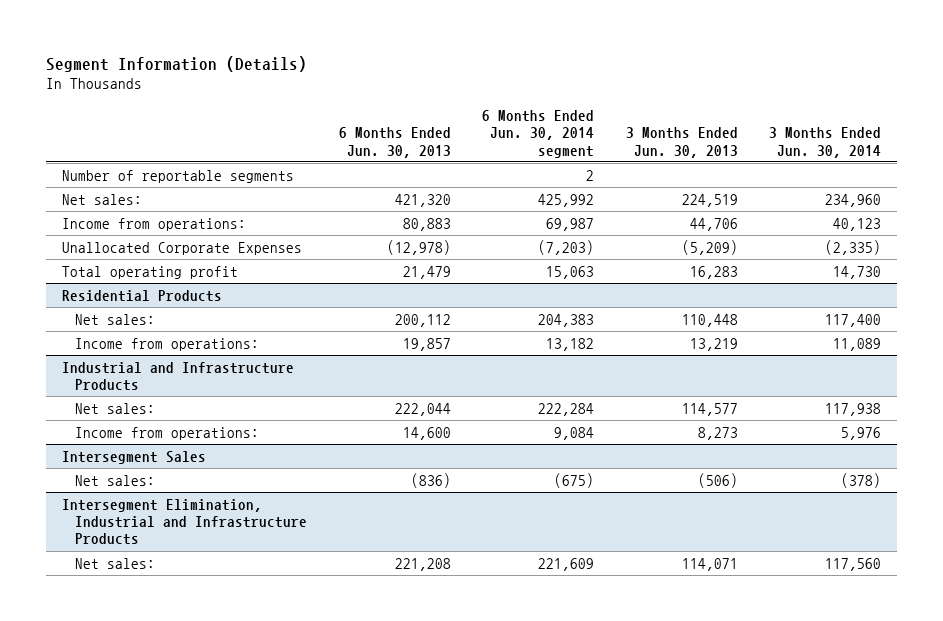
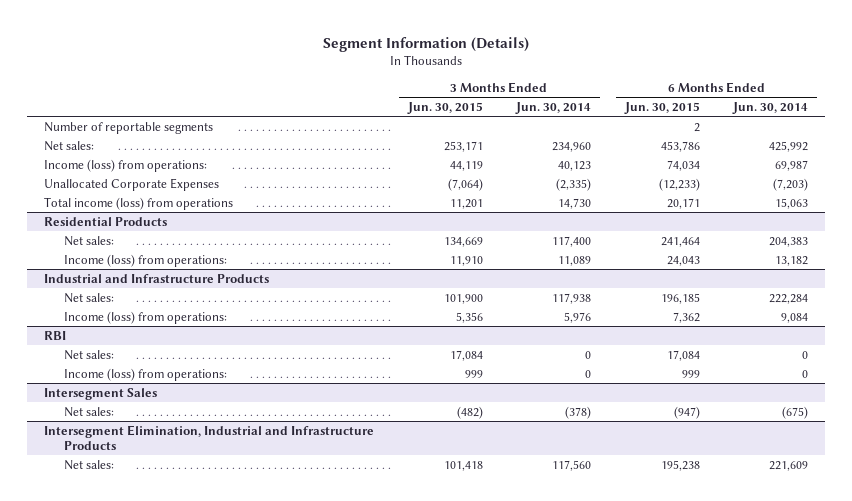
- | 6 Months Ended Jun. 30, 2013 | 6 Months Ended Jun. 30, 2014 segment | 3 Months Ended Jun. 30, 2013 | 3 Months Ended Jun. 30, 2014
+ | 3 Months Ended Jun. 30, 2015 | 3 Months Ended Jun. 30, 2014 | 6 Months Ended Jun. 30, 2015 | 6 Months Ended Jun. 30, 2014
- Income from operations: | 80,883 | 69,987 | 44,706 | 40,123
+ Income (loss) from operations: | 44,119 | 40,123 | 74,034 | 69,987
- Total operating profit | 21,479 | 15,063 | 16,283 | 14,730
+ Total income (loss) from operations | 11,201 | 14,730 | 20,171 | 15,063
@ Residential Products
- Income from operations: | 19,857 | 13,182 | 13,219 | 11,089
+ Income (loss) from operations: | 11,910 | 11,089 | 24,043 | 13,182
@ Industrial and Infrastructure Products
- Income from operations: | 14,600 | 9,084 | 8,273 | 5,976
+ Income (loss) from operations: | 5,356 | 5,976 | 7,362 | 9,084
+ RBI
+ Net sales: | 17,084 | 0 | 17,084 | 0
+ Income (loss) from operations: | 999 | 0 | 999 | 0

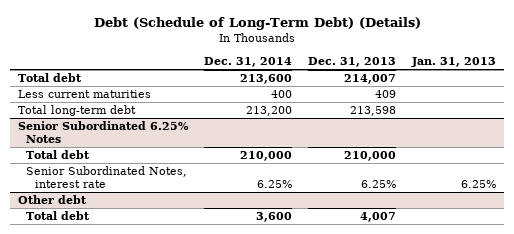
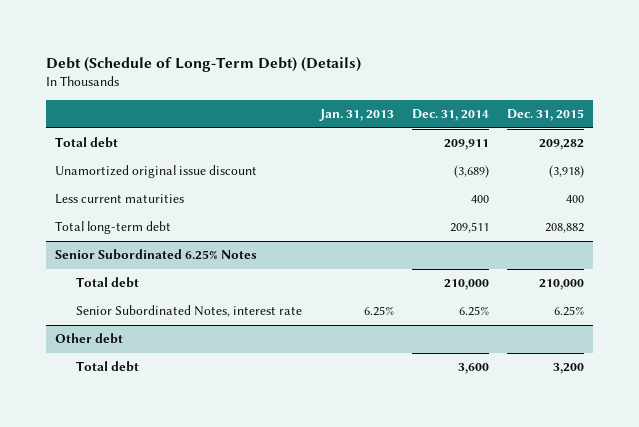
- | Dec. 31, 2014 | Dec. 31, 2013 | Jan. 31, 2013
+ | Jan. 31, 2013 | Dec. 31, 2014 | Dec. 31, 2015
- Total debt | 213,600 | 214,007 |
+ Total debt | | 209,911 | 209,282
+ Unamortized original issue discount | | (3,689) | (3,918)
- Total long-term debt | 213,200 | 213,598 |
+ Total long-term debt | | 209,511 | 208,882

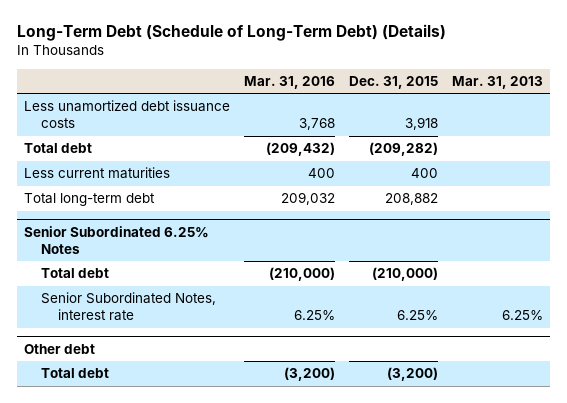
- Debt (Schedule of Long-Term Debt) (Details)
+ Long-Term Debt (Schedule of Long-Term Debt) (Details)
- | Jan. 31, 2013 | Dec. 31, 2014 | Dec. 31, 2015
+ | Mar. 31, 2016 | Dec. 31, 2015 | Mar. 31, 2013
- Total debt | | 209,911 | 209,282
- Unamortized original issue discount | | (3,689) | (3,918)
+ Less unamortized debt issuance costs | 3,768 | 3,918 |
+ Total debt | (209,432) | (209,282) |
@ Senior Subordinated 6.25% Notes
- Total debt | | 210,000 | 210,000
+ Total debt | (210,000) | (210,000) |
@ Other debt
- Total debt | | 3,600 | 3,200
+ Total debt | (3,200) | (3,200) |

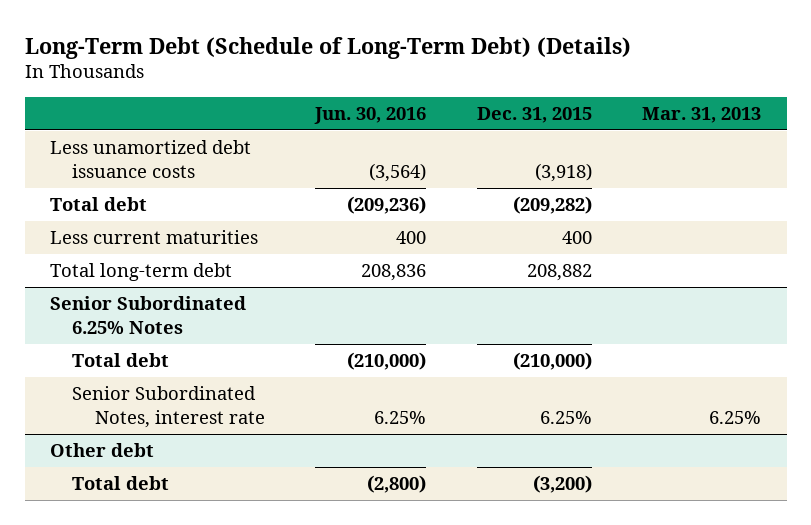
- | Mar. 31, 2016 | Dec. 31, 2015 | Mar. 31, 2013
+ | Jun. 30, 2016 | Dec. 31, 2015 | Mar. 31, 2013
- Less unamortized debt issuance costs | 3,768 | 3,918 |
+ Less unamortized debt issuance costs | (3,564) | (3,918) |

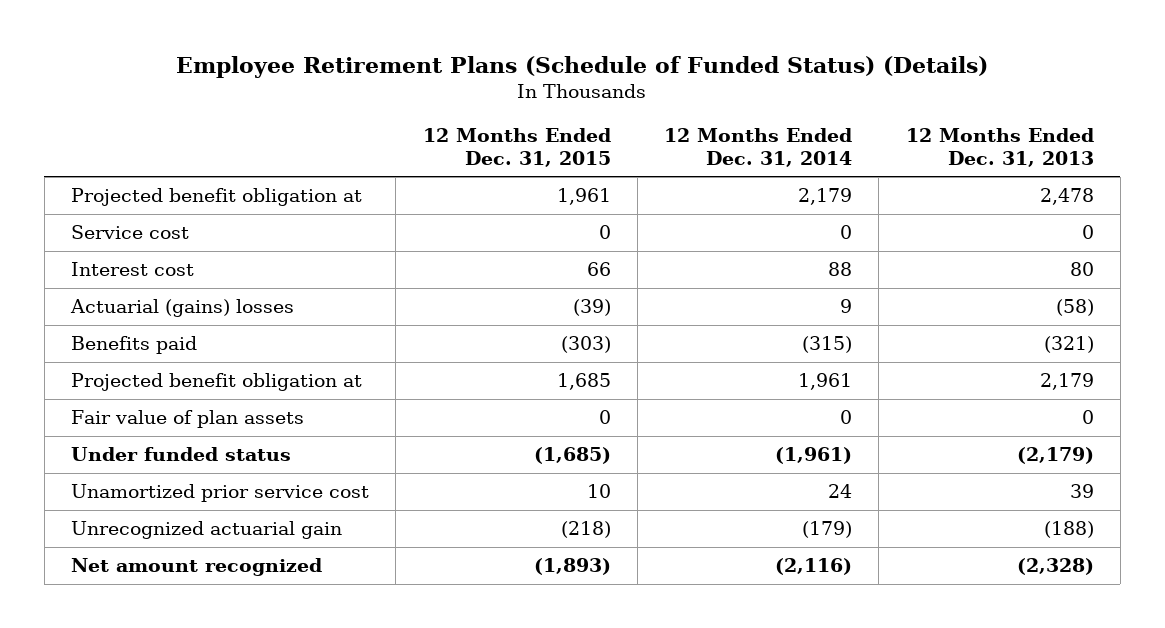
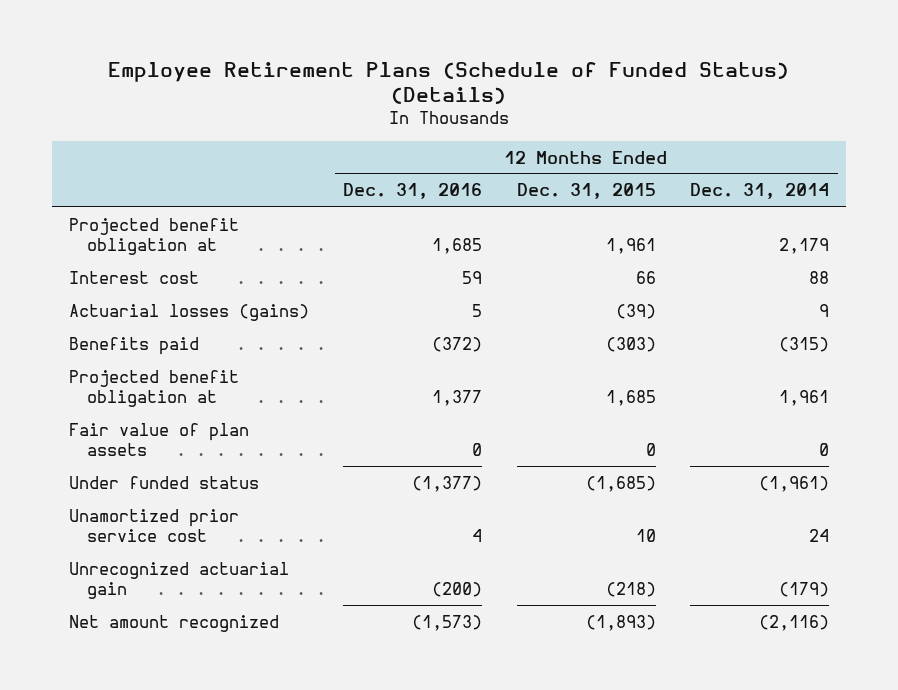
- | 12 Months Ended Dec. 31, 2015 | 12 Months Ended Dec. 31, 2014 | 12 Months Ended Dec. 31, 2013
+ | 12 Months Ended Dec. 31, 2016 | 12 Months Ended Dec. 31, 2015 | 12 Months Ended Dec. 31, 2014
- Service cost | 0 | 0 | 0
- Actuarial (gains) losses | (39) | 9 | (58)
+ Actuarial losses (gains) | 5 | (39) | 9

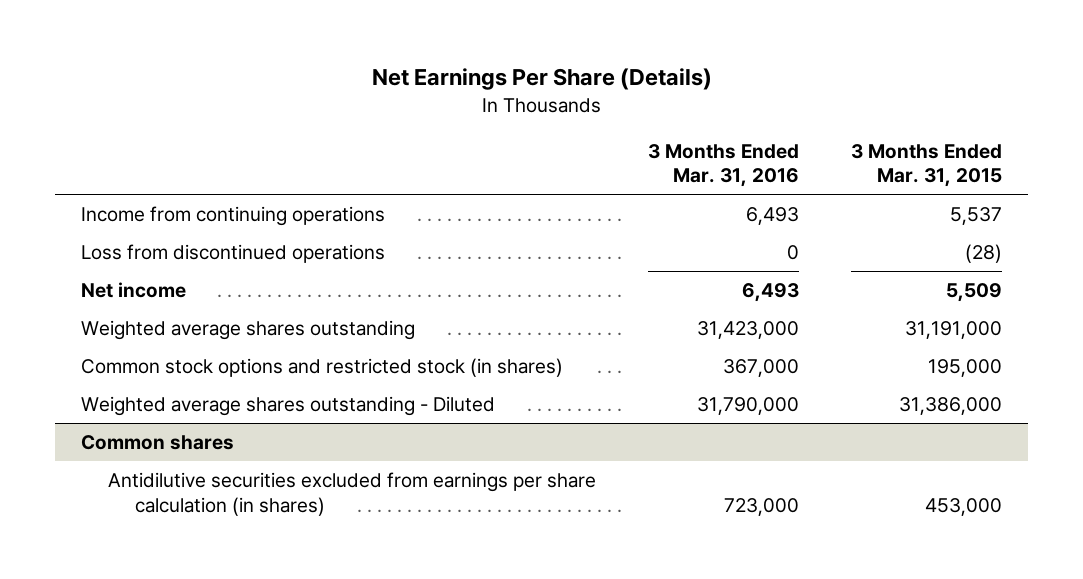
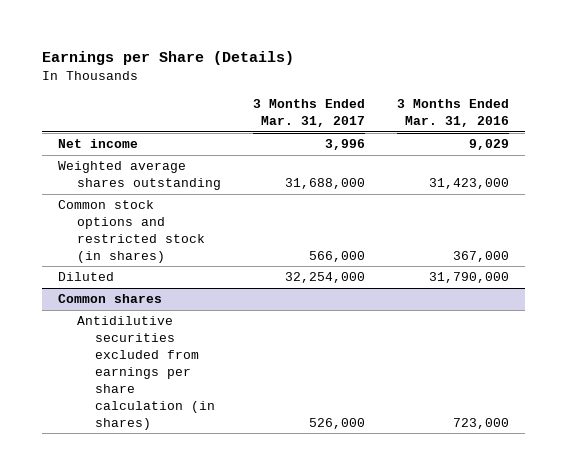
- Net Earnings Per Share (Details)
+ Earnings per Share (Details)
- | 3 Months Ended Mar. 31, 2016 | 3 Months Ended Mar. 31, 2015
+ | 3 Months Ended Mar. 31, 2017 | 3 Months Ended Mar. 31, 2016
- Income from continuing operations | 6,493 | 5,537
- Loss from discontinued operations | 0 | (28)
- Net income | 6,493 | 5,509
+ Net income | 3,996 | 9,029
- Weighted average shares outstanding - Diluted | 31,790,000 | 31,386,000
+ Diluted | 32,254,000 | 31,790,000

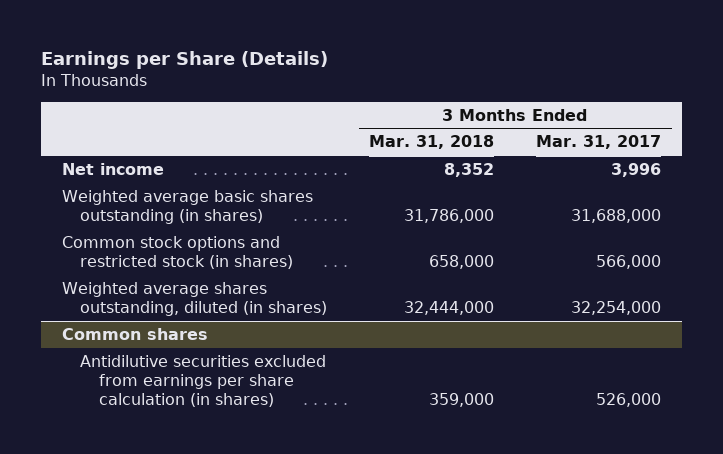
- | 3 Months Ended Mar. 31, 2017 | 3 Months Ended Mar. 31, 2016
+ | 3 Months Ended Mar. 31, 2018 | 3 Months Ended Mar. 31, 2017
- Weighted average shares outstanding | 31,688,000 | 31,423,000
+ Weighted average basic shares outstanding (in shares) | 31,786,000 | 31,688,000
- Diluted | 32,254,000 | 31,790,000
+ Weighted average shares outstanding, diluted (in shares) | 32,444,000 | 32,254,000

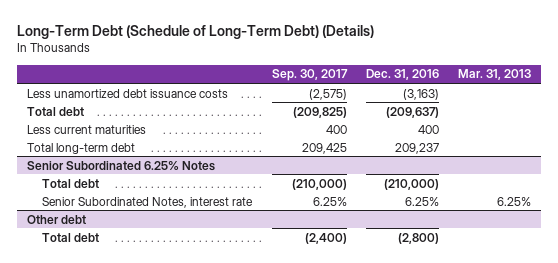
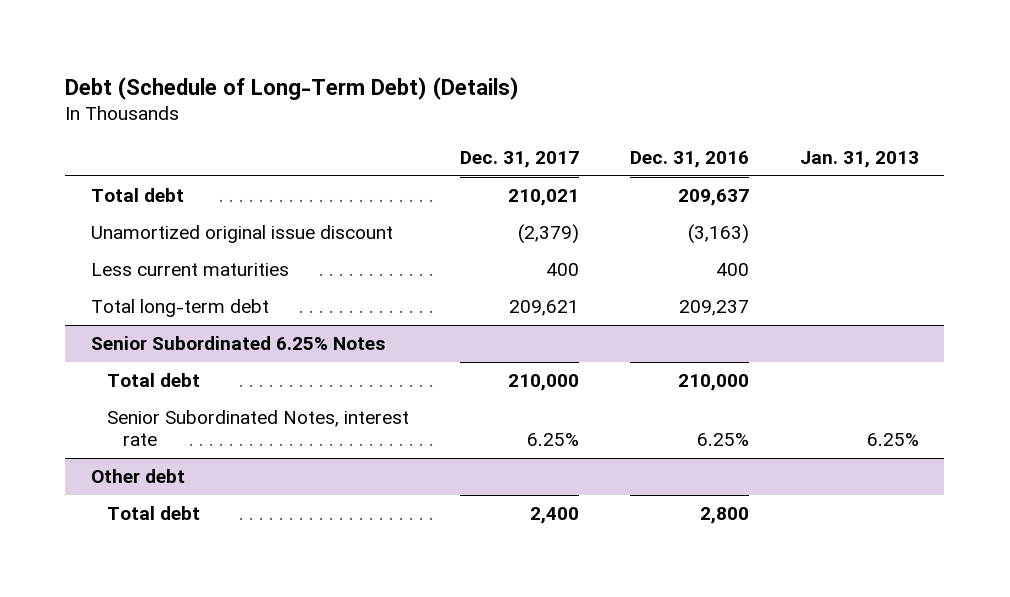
- Long-Term Debt (Schedule of Long-Term Debt) (Details)
+ Debt (Schedule of Long-Term Debt) (Details)
- | Sep. 30, 2017 | Dec. 31, 2016 | Mar. 31, 2013
+ | Dec. 31, 2017 | Dec. 31, 2016 | Jan. 31, 2013
- Less unamortized debt issuance costs | (2,575) | (3,163) |
- Total debt | (209,825) | (209,637) |
+ Total debt | 210,021 | 209,637 |
+ Unamortized original issue discount | (2,379) | (3,163) |
@ Senior Subordinated 6.25% Notes
- Total debt | (210,000) | (210,000) |
+ Total debt | 210,000 | 210,000 |
@ Other debt
- Total debt | (2,400) | (2,800) |
+ Total debt | 2,400 | 2,800 |

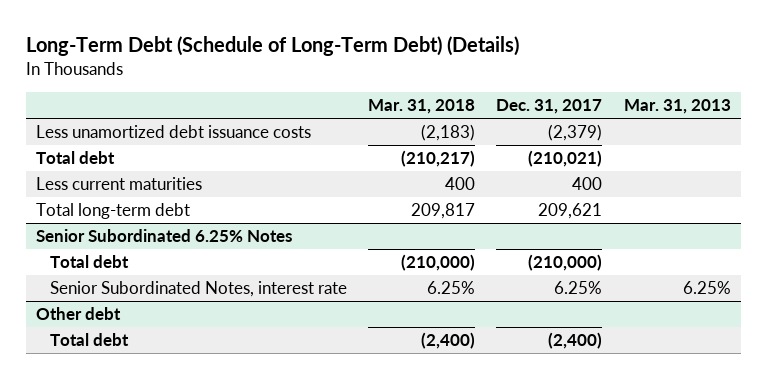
- Debt (Schedule of Long-Term Debt) (Details)
+ Long-Term Debt (Schedule of Long-Term Debt) (Details)
- | Dec. 31, 2017 | Dec. 31, 2016 | Jan. 31, 2013
+ | Mar. 31, 2018 | Dec. 31, 2017 | Mar. 31, 2013
- Total debt | 210,021 | 209,637 |
- Unamortized original issue discount | (2,379) | (3,163) |
+ Less unamortized debt issuance costs | (2,183) | (2,379) |
+ Total debt | (210,217) | (210,021) |
@ Senior Subordinated 6.25% Notes
- Total debt | 210,000 | 210,000 |
+ Total debt | (210,000) | (210,000) |
@ Other debt
- Total debt | 2,400 | 2,800 |
+ Total debt | (2,400) | (2,400) |

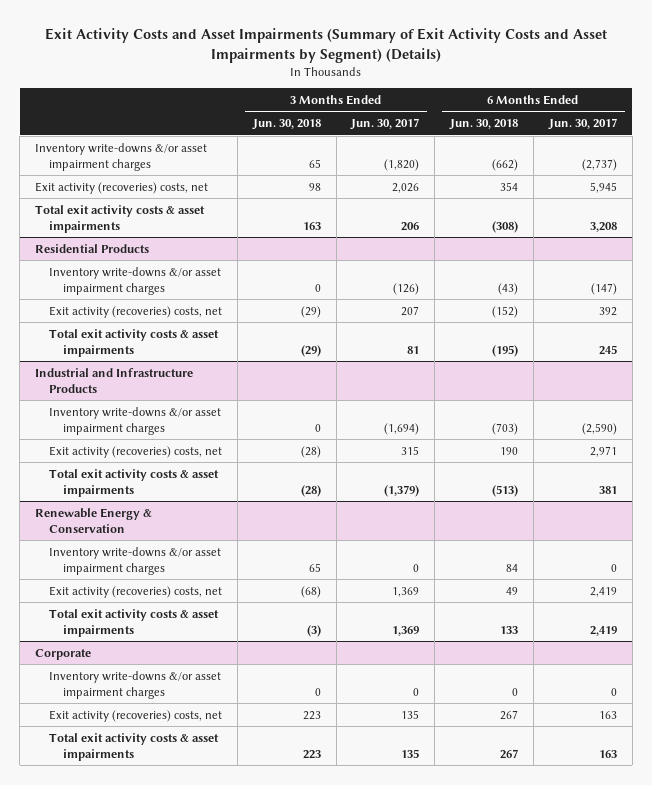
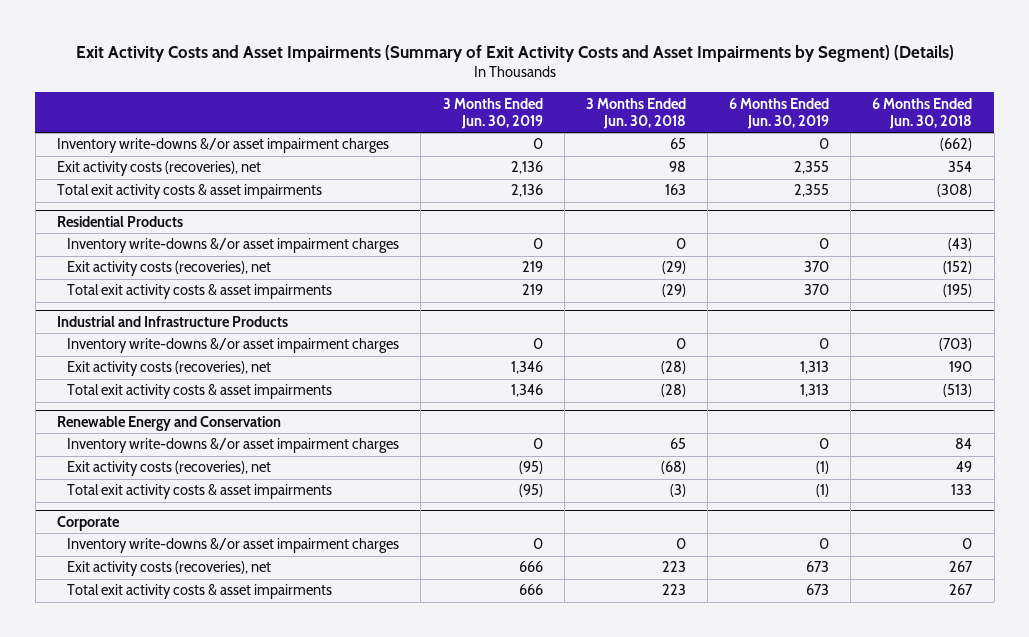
- | 3 Months Ended Jun. 30, 2018 | 3 Months Ended Jun. 30, 2017 | 6 Months Ended Jun. 30, 2018 | 6 Months Ended Jun. 30, 2017
+ | 3 Months Ended Jun. 30, 2019 | 3 Months Ended Jun. 30, 2018 | 6 Months Ended Jun. 30, 2019 | 6 Months Ended Jun. 30, 2018
- Exit activity (recoveries) costs, net | 98 | 2,026 | 354 | 5,945
+ Exit activity costs (recoveries), net | 2,136 | 98 | 2,355 | 354
@ Residential Products
- Exit activity (recoveries) costs, net | (29) | 207 | (152) | 392
+ Exit activity costs (recoveries), net | 219 | (29) | 370 | (152)
@ Industrial and Infrastructure Products
- Exit activity (recoveries) costs, net | (28) | 315 | 190 | 2,971
+ Exit activity costs (recoveries), net | 1,346 | (28) | 1,313 | 190
- Renewable Energy & Conservation
+ Renewable Energy and Conservation
- Exit activity (recoveries) costs, net | (68) | 1,369 | 49 | 2,419
+ Exit activity costs (recoveries), net | (95) | (68) | (1) | 49
@ Corporate
- Exit activity (recoveries) costs, net | 223 | 135 | 267 | 163
+ Exit activity costs (recoveries), net | 666 | 223 | 673 | 267

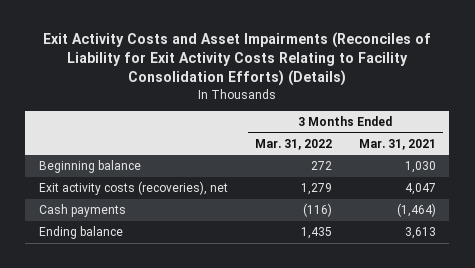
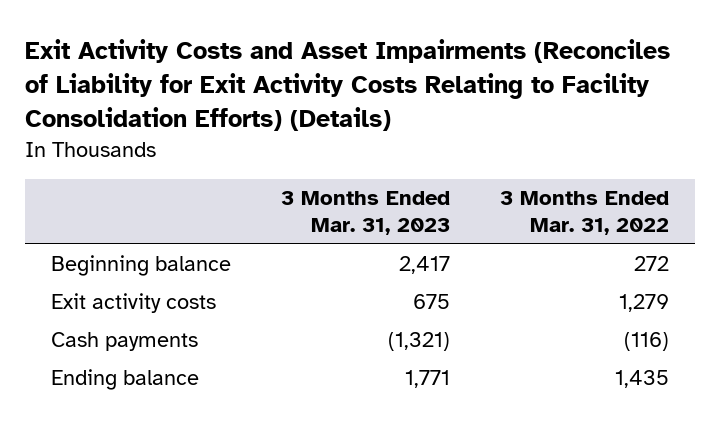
- | 3 Months Ended Mar. 31, 2022 | 3 Months Ended Mar. 31, 2021
+ | 3 Months Ended Mar. 31, 2023 | 3 Months Ended Mar. 31, 2022
- Exit activity costs (recoveries), net | 1,279 | 4,047
+ Exit activity costs | 675 | 1,279

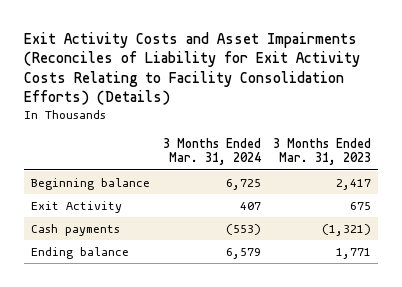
- | 3 Months Ended Mar. 31, 2023 | 3 Months Ended Mar. 31, 2022
+ | 3 Months Ended Mar. 31, 2024 | 3 Months Ended Mar. 31, 2023
- Exit activity costs | 675 | 1,279
+ Exit Activity | 407 | 675

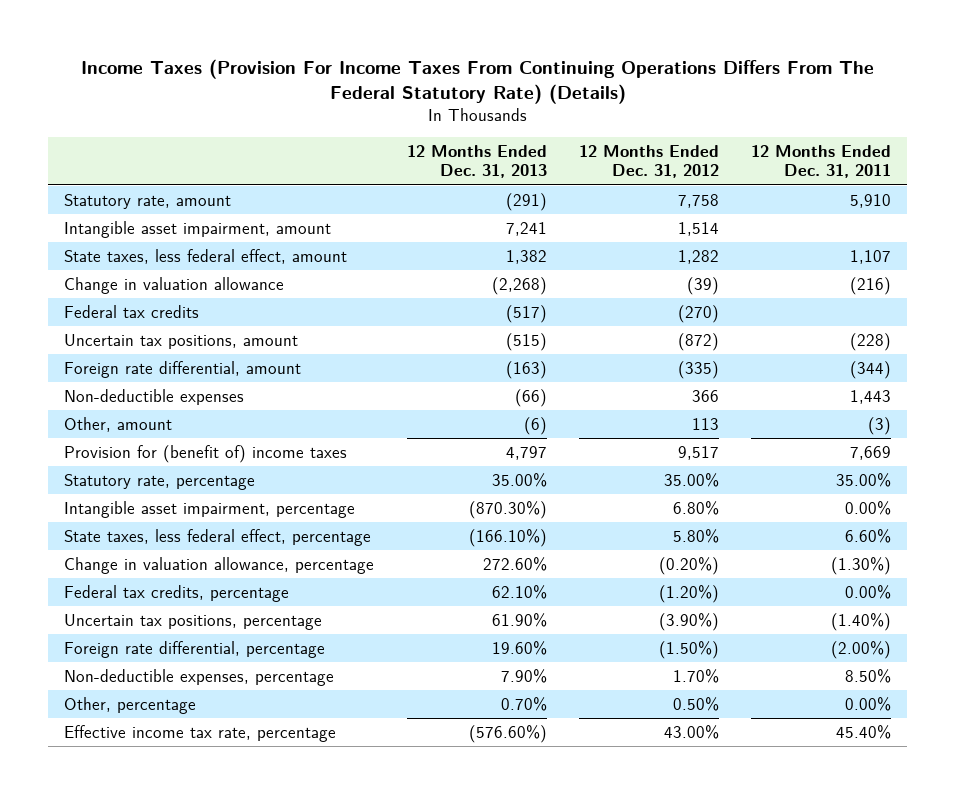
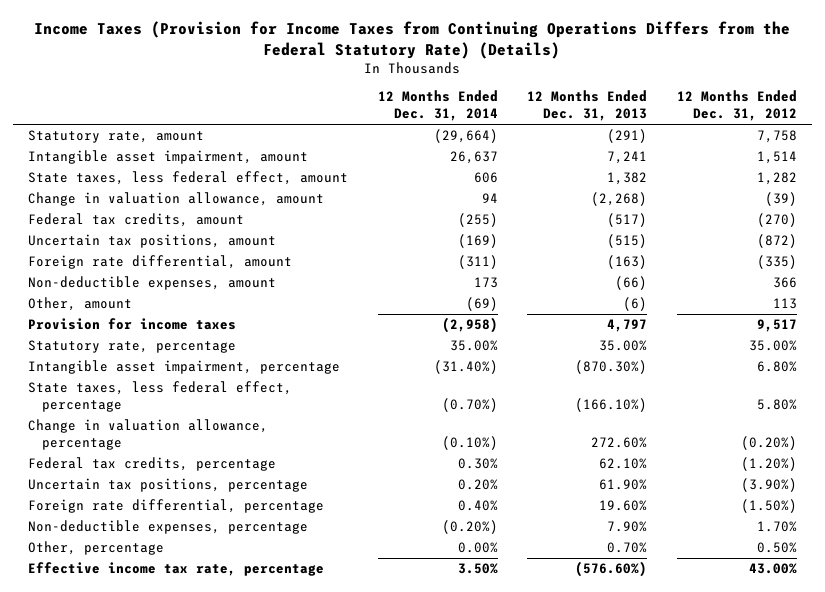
- Income Taxes (Provision For Income Taxes From Continuing Operations Differs From The Federal Statutory Rate) (Details)
+ Income Taxes (Provision for Income Taxes from Continuing Operations Differs from the Federal Statutory Rate) (Details)
- | 12 Months Ended Dec. 31, 2013 | 12 Months Ended Dec. 31, 2012 | 12 Months Ended Dec. 31, 2011
+ | 12 Months Ended Dec. 31, 2014 | 12 Months Ended Dec. 31, 2013 | 12 Months Ended Dec. 31, 2012
- Change in valuation allowance | (2,268) | (39) | (216)
- Federal tax credits | (517) | (270) |
+ Change in valuation allowance, amount | 94 | (2,268) | (39)
+ Federal tax credits, amount | (255) | (517) | (270)
- Non-deductible expenses | (66) | 366 | 1,443
+ Non-deductible expenses, amount | 173 | (66) | 366
- Provision for (benefit of) income taxes | 4,797 | 9,517 | 7,669
+ Provision for income taxes | (2,958) | 4,797 | 9,517

